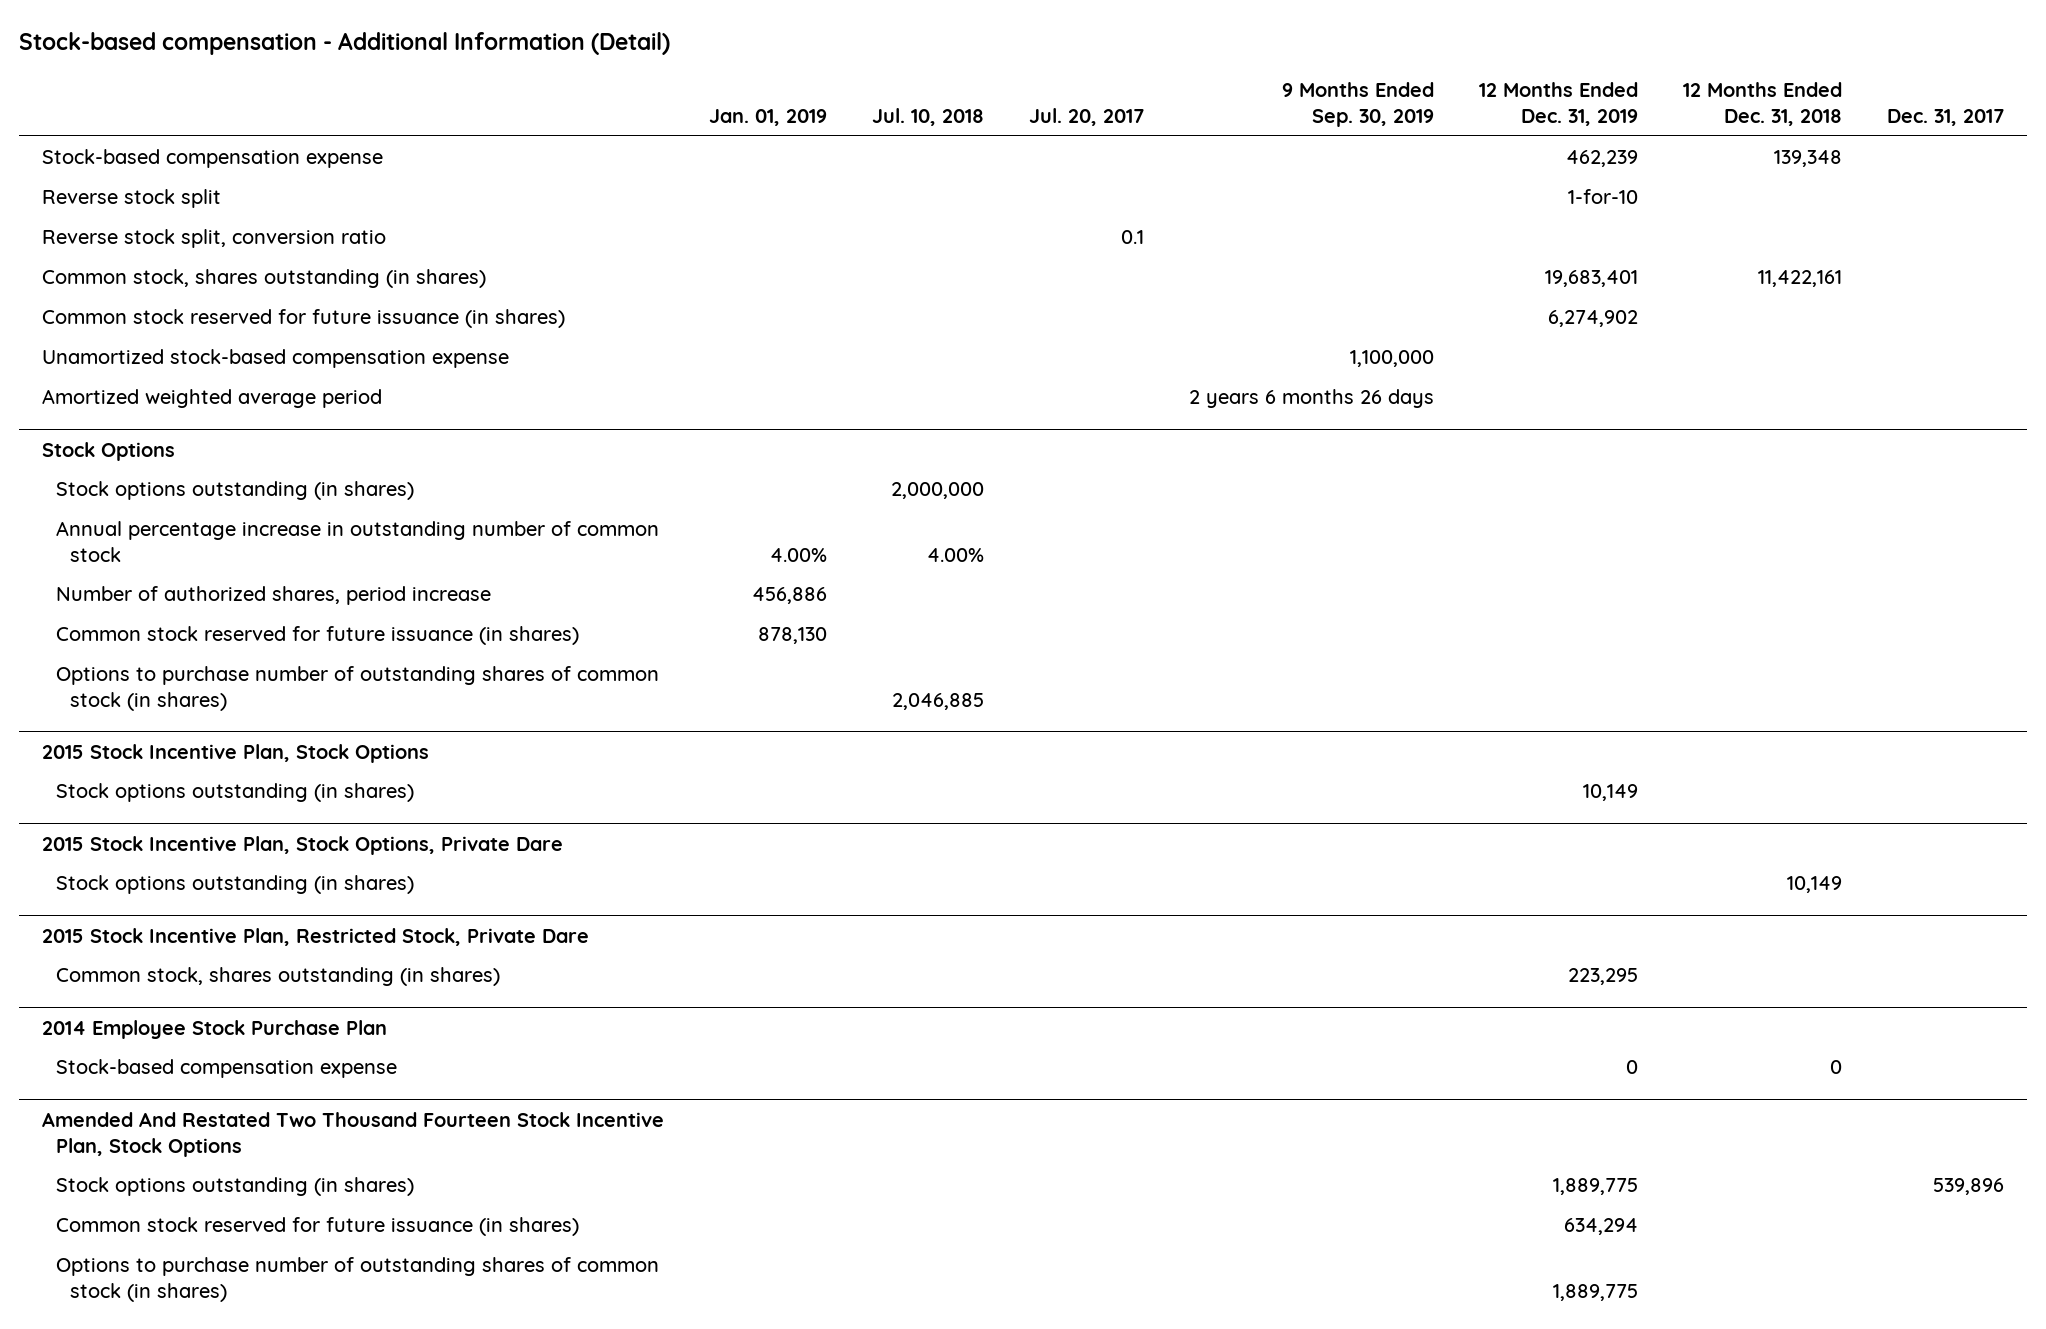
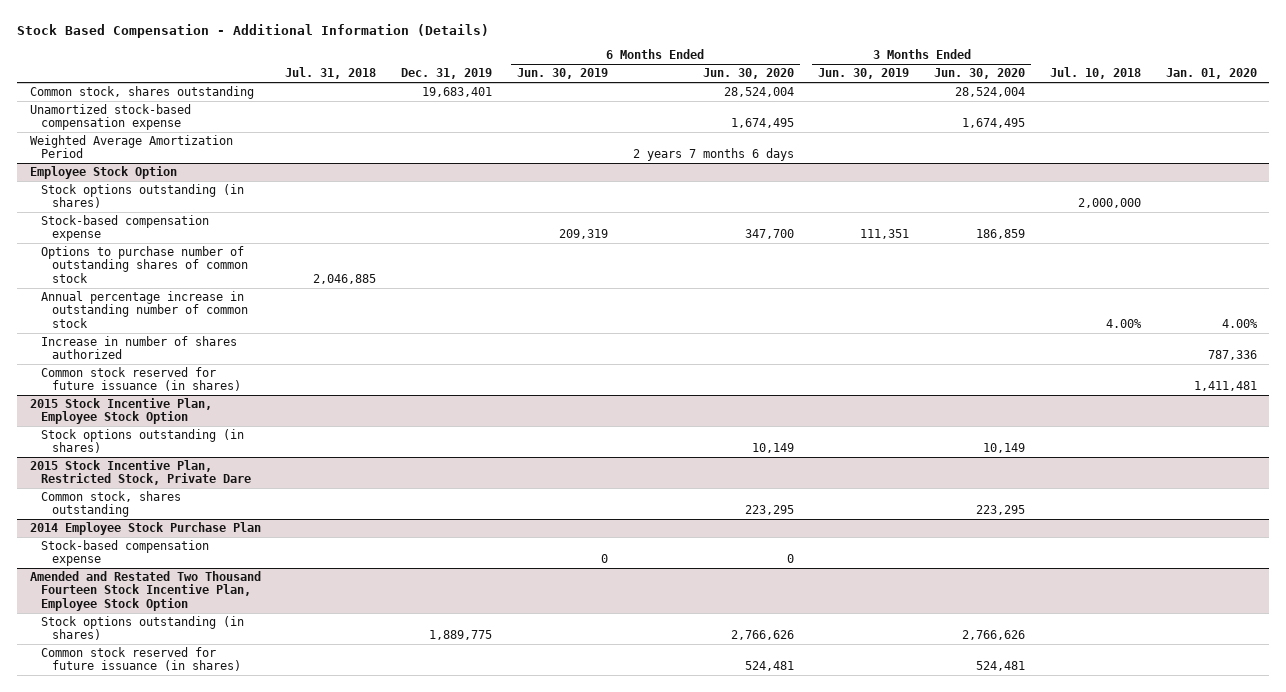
- Stock-based compensation - Additional Information (Detail)
+ Stock Based Compensation - Additional Information (Details)
- | Jan. 01, 2019 | Jul. 10, 2018 | Jul. 20, 2017 | 9 Months Ended Sep. 30, 2019 | 12 Months Ended Dec. 31, 2019 | 12 Months Ended Dec. 31, 2018 | Dec. 31, 2017
+ | Jul. 31, 2018 | Dec. 31, 2019 | 6 Months Ended Jun. 30, 2019 | 6 Months Ended Jun. 30, 2020 | 3 Months Ended Jun. 30, 2019 | 3 Months Ended Jun. 30, 2020 | Jul. 10, 2018 | Jan. 01, 2020
- Stock-based compensation expense | | | | | 462,239 | 139,348 |
- Reverse stock split | | | | | 1-for-10 | |
- Reverse stock split, conversion ratio | | | 0.1 | | | |
- Common stock, shares outstanding (in shares) | | | | | 19,683,401 | 11,422,161 |
- Common stock reserved for future issuance (in shares) | | | | | 6,274,902 | |
+ Common stock, shares outstanding | | 19,683,401 | | 28,524,004 | | 28,524,004 | |
- Amortized weighted average period | | | | 2 years 6 months 26 days | | |
- Stock Options
+ Weighted Average Amortization Period | | | | 2 years 7 months 6 days | | | |
+ Employee Stock Option
+ Stock-based compensation expense | | | 209,319 | 347,700 | 111,351 | 186,859 | |
+ Options to purchase number of outstanding shares of common stock | 2,046,885 | | | | | | |
- Number of authorized shares, period increase | 456,886 | | | | | |
+ Increase in number of shares authorized | | | | | | | | 787,336
- Options to purchase number of outstanding shares of common stock (in shares) | | 2,046,885 | | | | |
- 2015 Stock Incentive Plan, Stock Options
+ 2015 Stock Incentive Plan, Employee Stock Option
- 2015 Stock Incentive Plan, Stock Options, Private Dare
- Stock options outstanding (in shares) | | | | | | 10,149 |
@ 2015 Stock Incentive Plan, Restricted Stock, Private Dare
- Common stock, shares outstanding (in shares) | | | | | 223,295 | |
+ Common stock, shares outstanding | | | | 223,295 | | 223,295 | |
- Amended And Restated Two Thousand Fourteen Stock Incentive Plan, Stock Options
+ Amended and Restated Two Thousand Fourteen Stock Incentive Plan, Employee Stock Option
- Options to purchase number of outstanding shares of common stock (in shares) | | | | | 1,889,775 | |

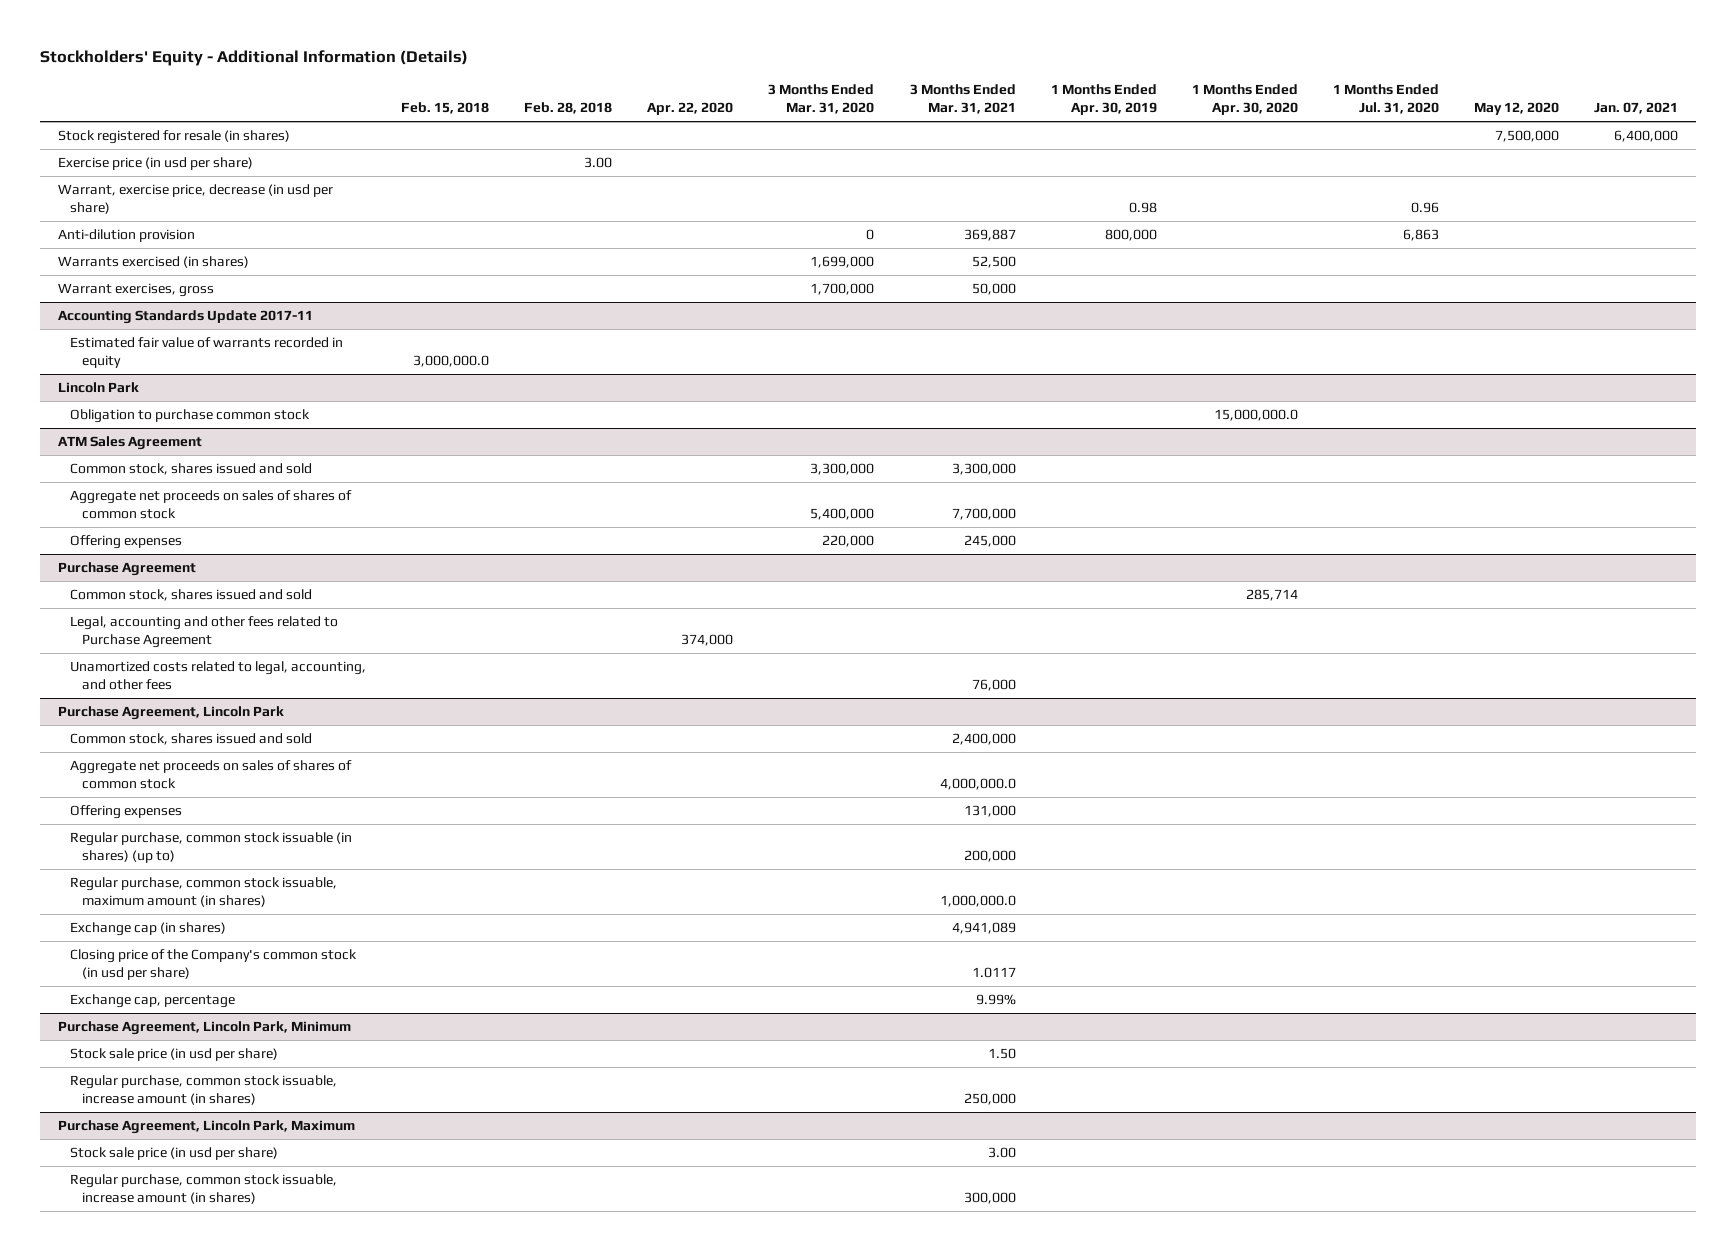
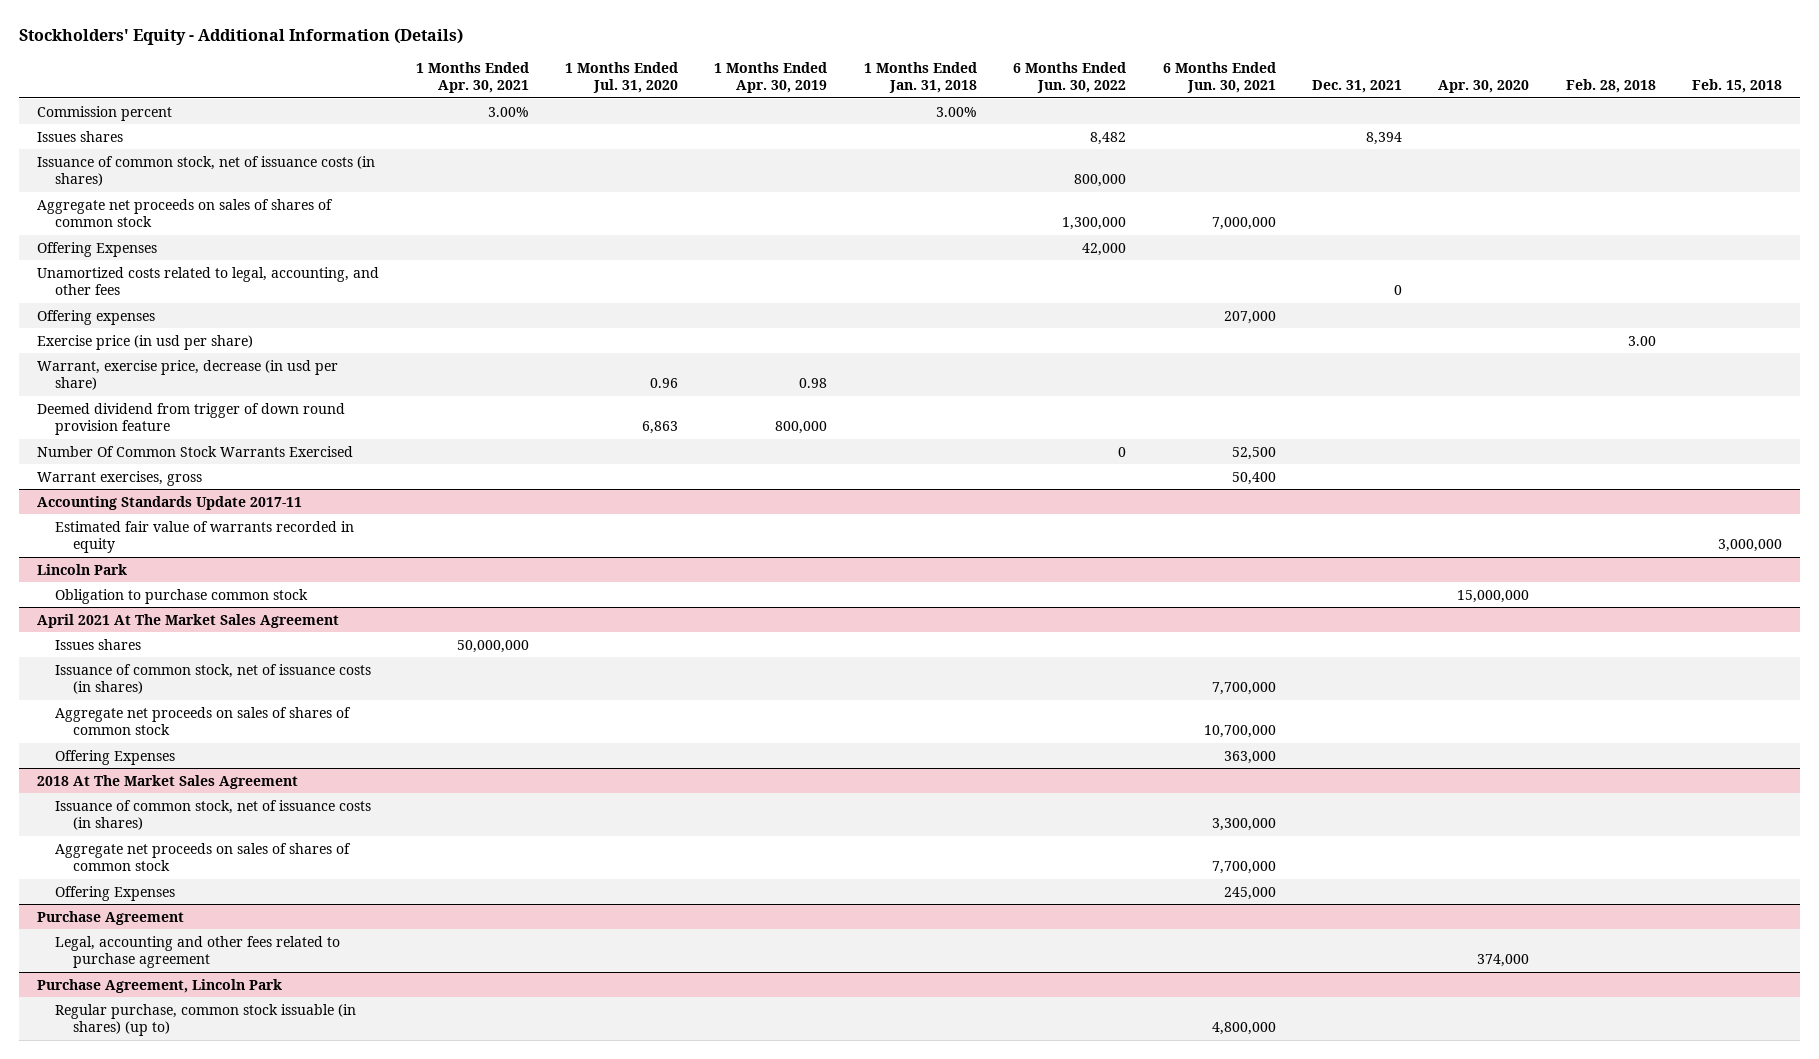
- | Feb. 15, 2018 | Feb. 28, 2018 | Apr. 22, 2020 | 3 Months Ended Mar. 31, 2020 | 3 Months Ended Mar. 31, 2021 | 1 Months Ended Apr. 30, 2019 | 1 Months Ended Apr. 30, 2020 | 1 Months Ended Jul. 31, 2020 | May 12, 2020 | Jan. 07, 2021
+ | 1 Months Ended Apr. 30, 2021 | 1 Months Ended Jul. 31, 2020 | 1 Months Ended Apr. 30, 2019 | 1 Months Ended Jan. 31, 2018 | 6 Months Ended Jun. 30, 2022 | 6 Months Ended Jun. 30, 2021 | Dec. 31, 2021 | Apr. 30, 2020 | Feb. 28, 2018 | Feb. 15, 2018
- Stock registered for resale (in shares) | | | | | | | | | 7,500,000 | 6,400,000
+ Commission percent | 3.00% | | | 3.00% | | | | | |
+ Issues shares | | | | | 8,482 | | 8,394 | | |
+ Issuance of common stock, net of issuance costs (in shares) | | | | | 800,000 | | | | |
+ Aggregate net proceeds on sales of shares of common stock | | | | | 1,300,000 | 7,000,000 | | | |
+ Offering Expenses | | | | | 42,000 | | | | |
+ Unamortized costs related to legal, accounting, and other fees | | | | | | | 0 | | |
+ Offering expenses | | | | | | 207,000 | | | |
- Anti-dilution provision | | | | 0 | 369,887 | 800,000 | | 6,863 | |
- Warrants exercised (in shares) | | | | 1,699,000 | 52,500 | | | | |
+ Deemed dividend from trigger of down round provision feature | | 6,863 | 800,000 | | | | | | |
+ Number Of Common Stock Warrants Exercised | | | | | 0 | 52,500 | | | |
@ Accounting Standards Update 2017-11
- Estimated fair value of warrants recorded in equity | 3,000,000.0 | | | | | | | | |
+ Estimated fair value of warrants recorded in equity | | | | | | | | | | 3,000,000
- ATM Sales Agreement
- Common stock, shares issued and sold | | | | 3,300,000 | 3,300,000 | | | | |
- Aggregate net proceeds on sales of shares of common stock | | | | 5,400,000 | 7,700,000 | | | | |
- Offering expenses | | | | 220,000 | 245,000 | | | | |
+ April 2021 At The Market Sales Agreement
+ Issues shares | 50,000,000 | | | | | | | | |
+ Issuance of common stock, net of issuance costs (in shares) | | | | | | 7,700,000 | | | |
+ Aggregate net proceeds on sales of shares of common stock | | | | | | 10,700,000 | | | |
+ Offering Expenses | | | | | | 363,000 | | | |
+ 2018 At The Market Sales Agreement
+ Issuance of common stock, net of issuance costs (in shares) | | | | | | 3,300,000 | | | |
+ Aggregate net proceeds on sales of shares of common stock | | | | | | 7,700,000 | | | |
+ Offering Expenses | | | | | | 245,000 | | | |
@ Purchase Agreement
- Common stock, shares issued and sold | | | | | | | 285,714 | | |
- Legal, accounting and other fees related to Purchase Agreement | | | 374,000 | | | | | | |
- Unamortized costs related to legal, accounting, and other fees | | | | | 76,000 | | | | |
+ Legal, accounting and other fees related to purchase agreement | | | | | | | | 374,000 | |
@ Purchase Agreement, Lincoln Park
- Common stock, shares issued and sold | | | | | 2,400,000 | | | | |
- Aggregate net proceeds on sales of shares of common stock | | | | | 4,000,000.0 | | | | |
- Offering expenses | | | | | 131,000 | | | | |
- Regular purchase, common stock issuable, maximum amount (in shares) | | | | | 1,000,000.0 | | | | |
- Exchange cap (in shares) | | | | | 4,941,089 | | | | |
- Closing price of the Company's common stock (in usd per share) | | | | | 1.0117 | | | | |
- Exchange cap, percentage | | | | | 9.99% | | | | |
- Purchase Agreement, Lincoln Park, Minimum
- Stock sale price (in usd per share) | | | | | 1.50 | | | | |
- Regular purchase, common stock issuable, increase amount (in shares) | | | | | 250,000 | | | | |
- Purchase Agreement, Lincoln Park, Maximum
- Stock sale price (in usd per share) | | | | | 3.00 | | | | |
- Regular purchase, common stock issuable, increase amount (in shares) | | | | | 300,000 | | | | |

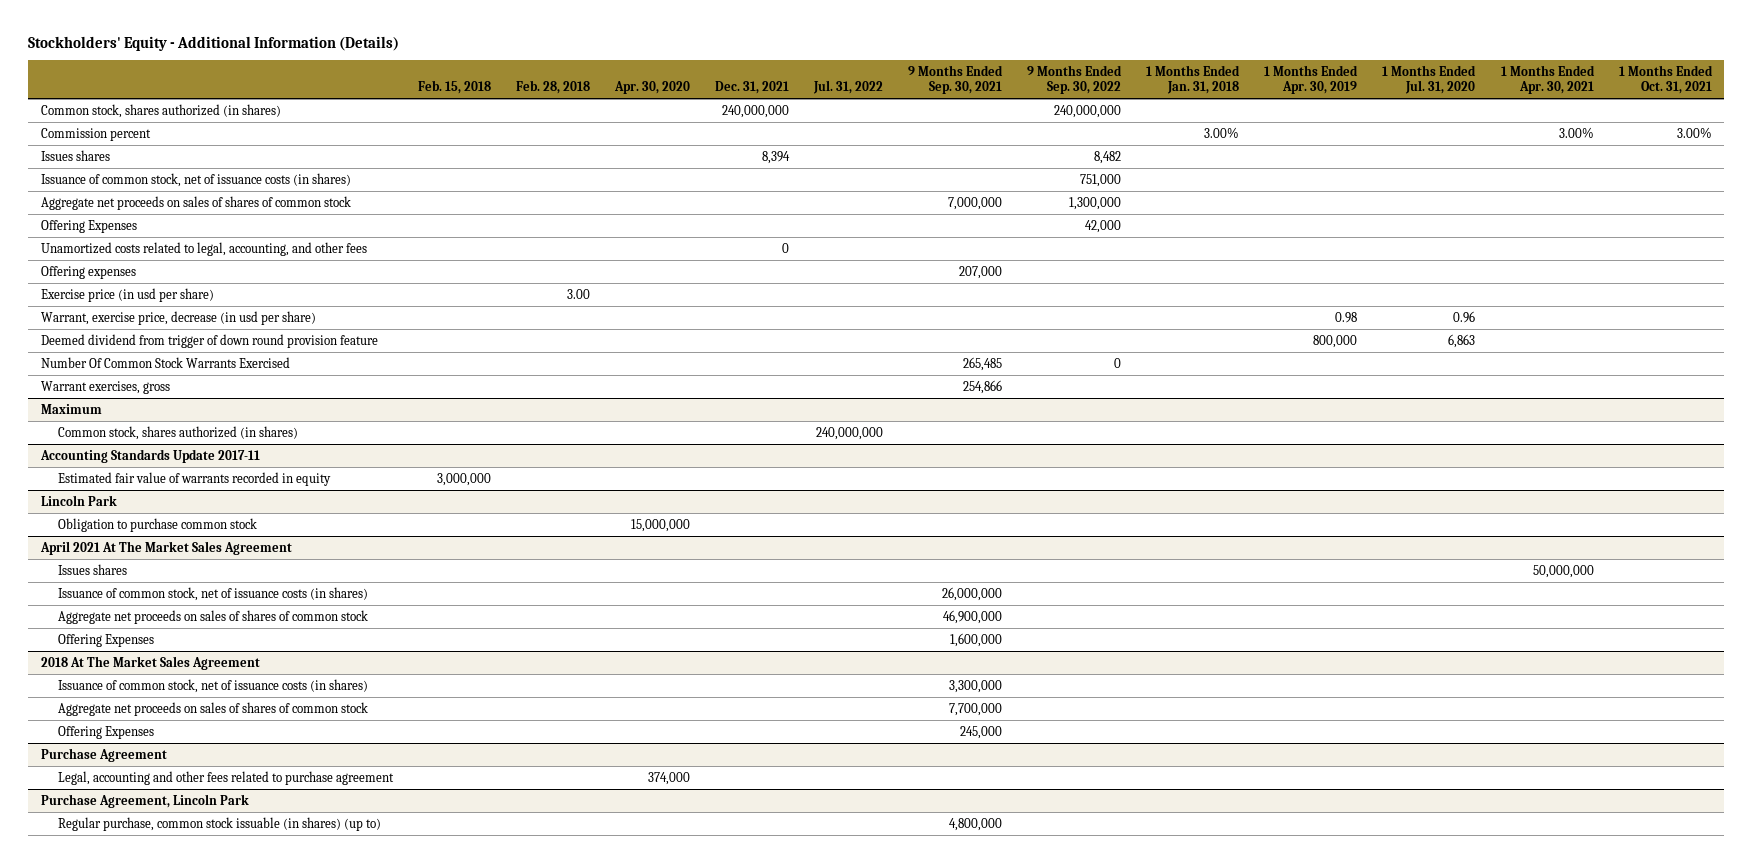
- | 1 Months Ended Apr. 30, 2021 | 1 Months Ended Jul. 31, 2020 | 1 Months Ended Apr. 30, 2019 | 1 Months Ended Jan. 31, 2018 | 6 Months Ended Jun. 30, 2022 | 6 Months Ended Jun. 30, 2021 | Dec. 31, 2021 | Apr. 30, 2020 | Feb. 28, 2018 | Feb. 15, 2018
+ | Feb. 15, 2018 | Feb. 28, 2018 | Apr. 30, 2020 | Dec. 31, 2021 | Jul. 31, 2022 | 9 Months Ended Sep. 30, 2021 | 9 Months Ended Sep. 30, 2022 | 1 Months Ended Jan. 31, 2018 | 1 Months Ended Apr. 30, 2019 | 1 Months Ended Jul. 31, 2020 | 1 Months Ended Apr. 30, 2021 | 1 Months Ended Oct. 31, 2021
+ Common stock, shares authorized (in shares) | | | | 240,000,000 | | | 240,000,000 | | | | |
+ Maximum
+ Common stock, shares authorized (in shares) | | | | | 240,000,000 | | | | | | |

